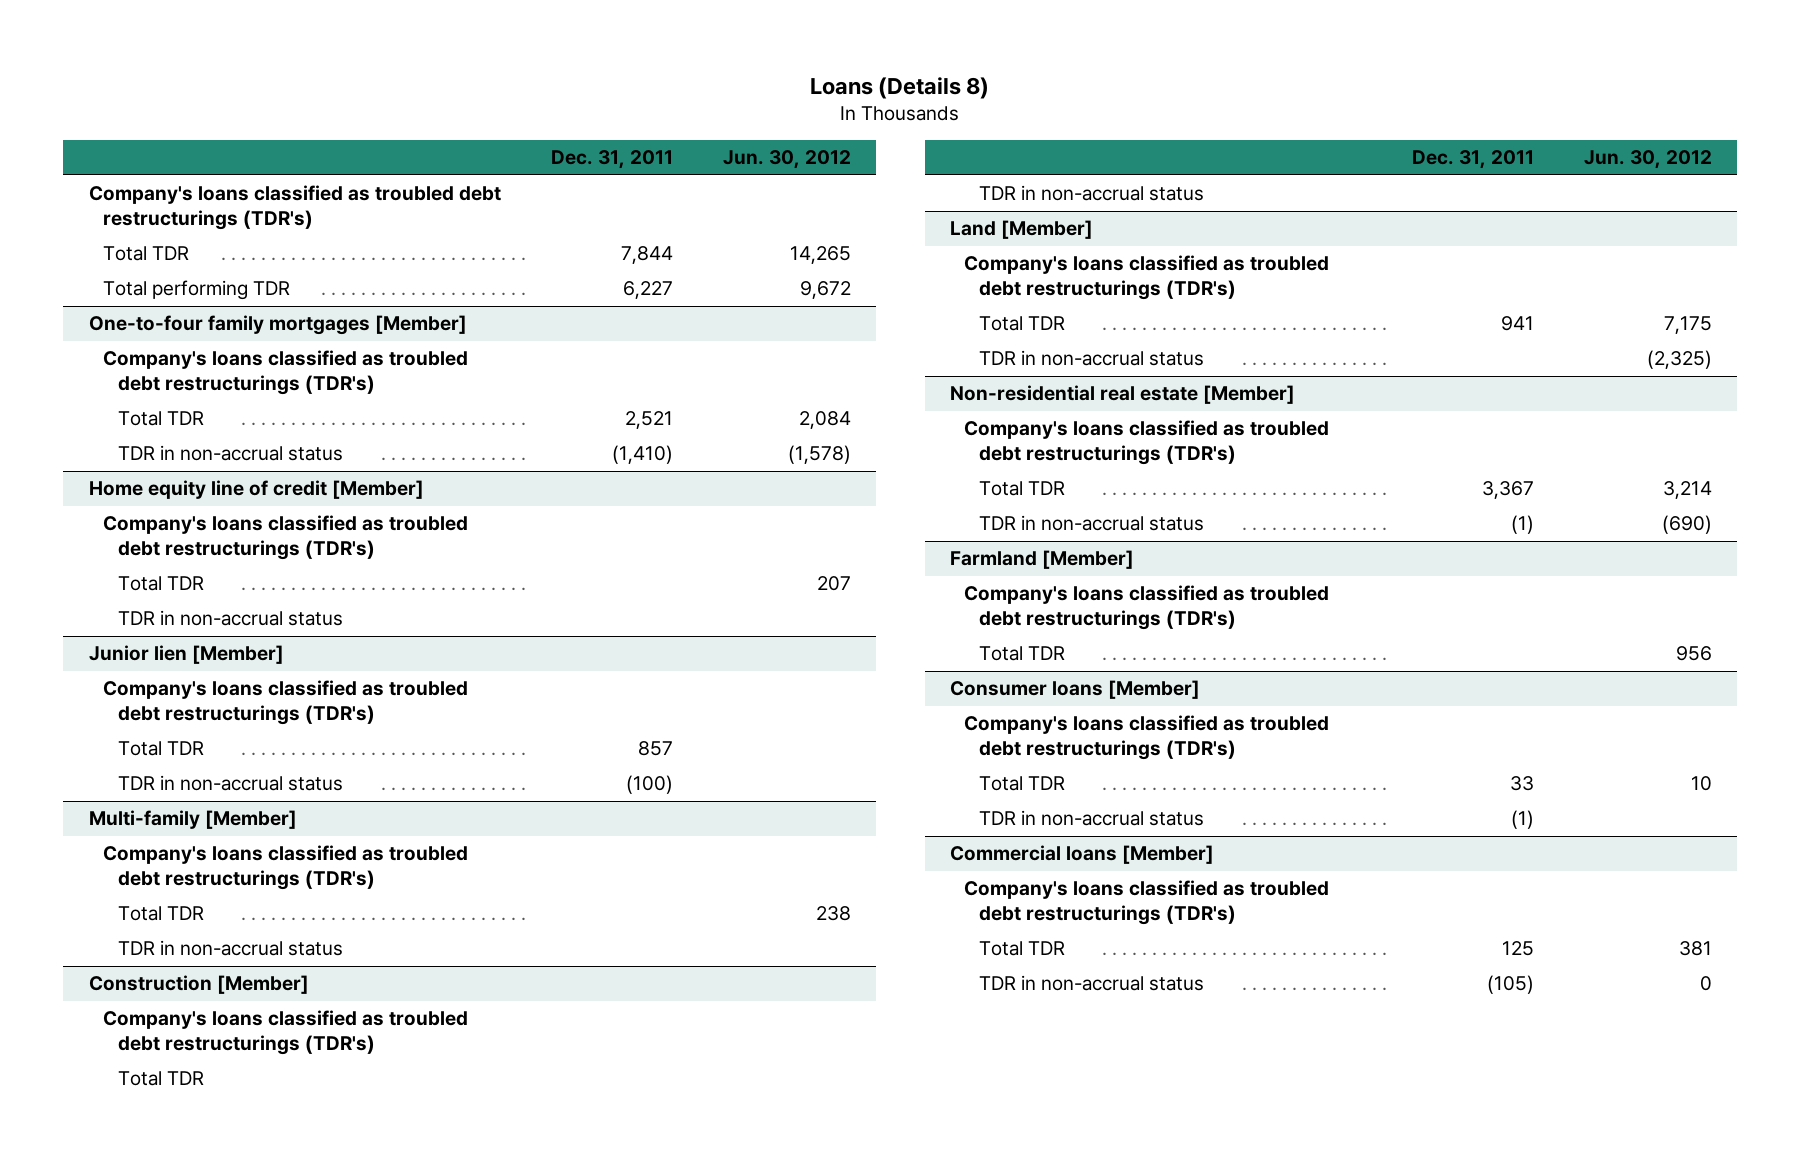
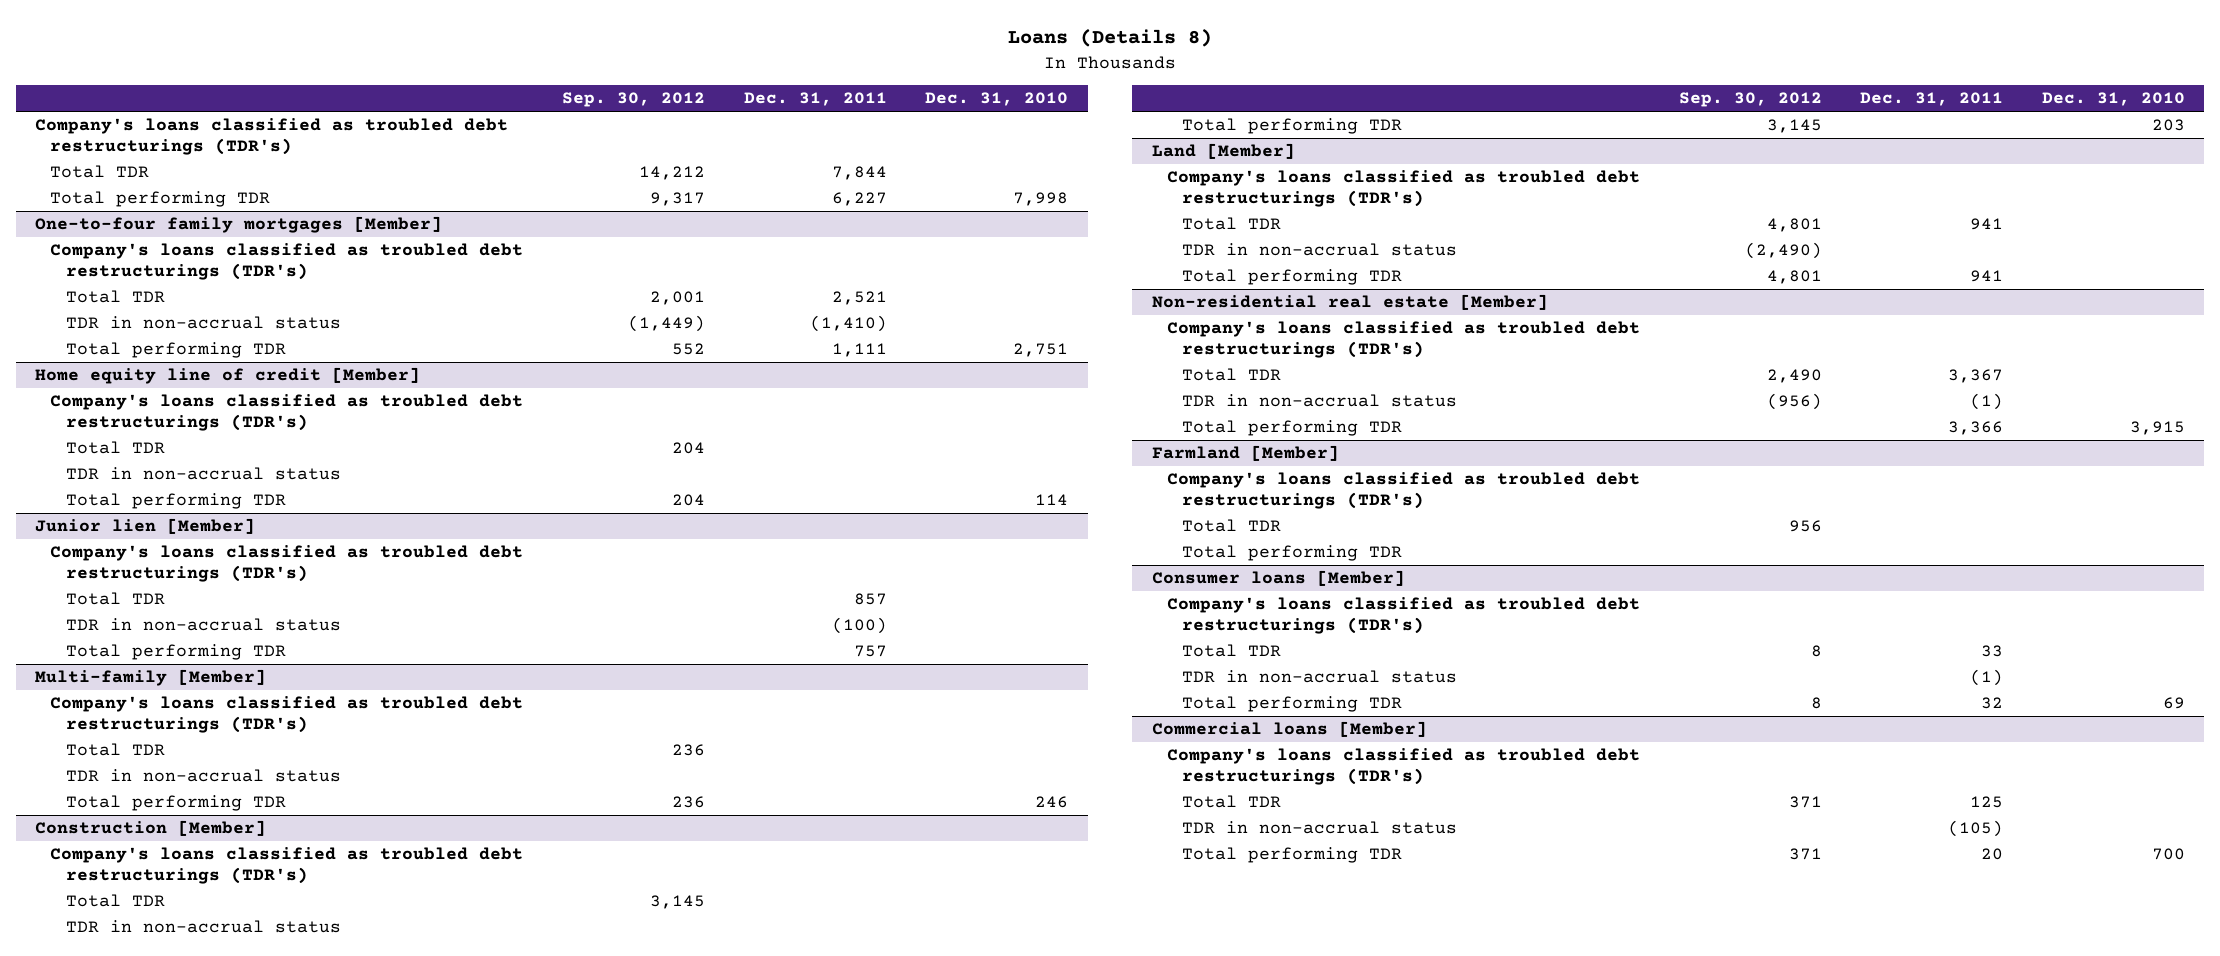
- | Dec. 31, 2011 | Jun. 30, 2012
+ | Sep. 30, 2012 | Dec. 31, 2011 | Dec. 31, 2010
@ One-to-four family mortgages [Member]
+ Total performing TDR | 552 | 1,111 | 2,751
@ Home equity line of credit [Member]
+ Total performing TDR | 204 | | 114
@ Junior lien [Member]
+ Total performing TDR | | 757 |
@ Multi-family [Member]
+ Total performing TDR | 236 | | 246
@ Construction [Member]
+ Total performing TDR | 3,145 | | 203
@ Land [Member]
+ Total performing TDR | 4,801 | 941 |
@ Non-residential real estate [Member]
+ Total performing TDR | | 3,366 | 3,915
@ Farmland [Member]
+ Total performing TDR
@ Consumer loans [Member]
+ Total performing TDR | 8 | 32 | 69
@ Commercial loans [Member]
+ Total performing TDR | 371 | 20 | 700

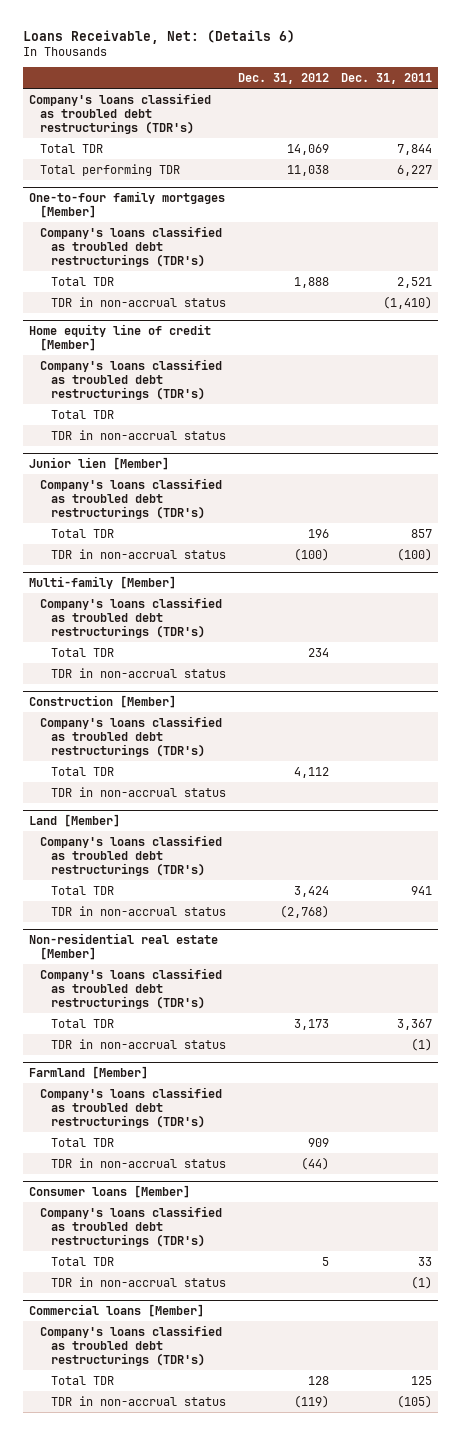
- Loans (Details 8)
+ Loans Receivable, Net: (Details 6)
- | Sep. 30, 2012 | Dec. 31, 2011 | Dec. 31, 2010
+ | Dec. 31, 2012 | Dec. 31, 2011
@ One-to-four family mortgages [Member]
- Total performing TDR | 552 | 1,111 | 2,751
@ Home equity line of credit [Member]
- Total performing TDR | 204 | | 114
@ Junior lien [Member]
- Total performing TDR | | 757 |
@ Multi-family [Member]
- Total performing TDR | 236 | | 246
@ Construction [Member]
- Total performing TDR | 3,145 | | 203
@ Land [Member]
- Total performing TDR | 4,801 | 941 |
@ Non-residential real estate [Member]
- Total performing TDR | | 3,366 | 3,915
@ Farmland [Member]
- Total performing TDR
+ TDR in non-accrual status | (44) |
@ Consumer loans [Member]
- Total performing TDR | 8 | 32 | 69
@ Commercial loans [Member]
- Total performing TDR | 371 | 20 | 700

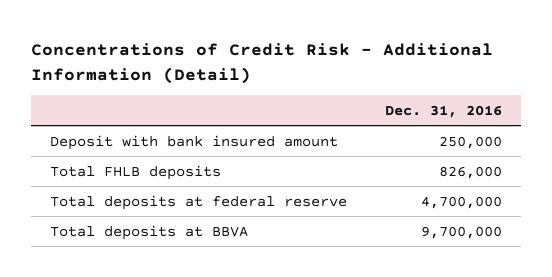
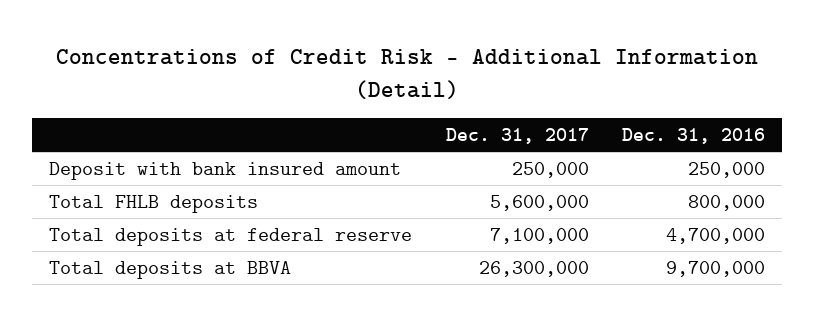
- | Dec. 31, 2016
+ | Dec. 31, 2017 | Dec. 31, 2016
- Total FHLB deposits | 826,000
+ Total FHLB deposits | 5,600,000 | 800,000

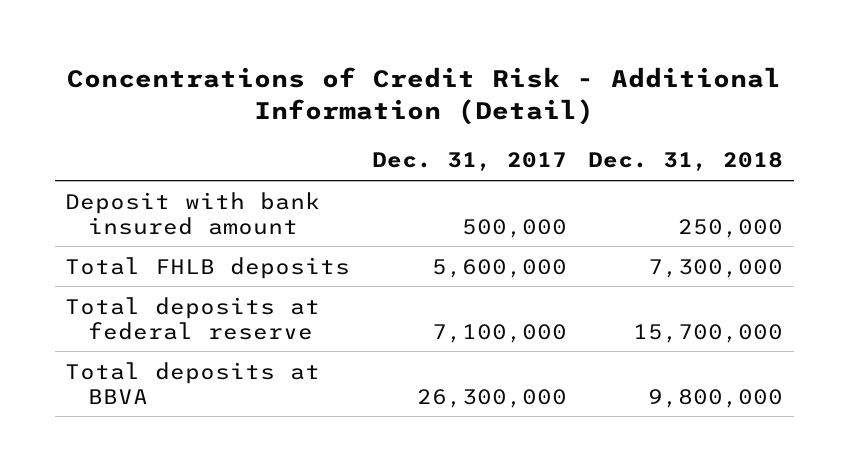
- | Dec. 31, 2017 | Dec. 31, 2016
+ | Dec. 31, 2017 | Dec. 31, 2018
- Deposit with bank insured amount | 250,000 | 250,000
+ Deposit with bank insured amount | 500,000 | 250,000

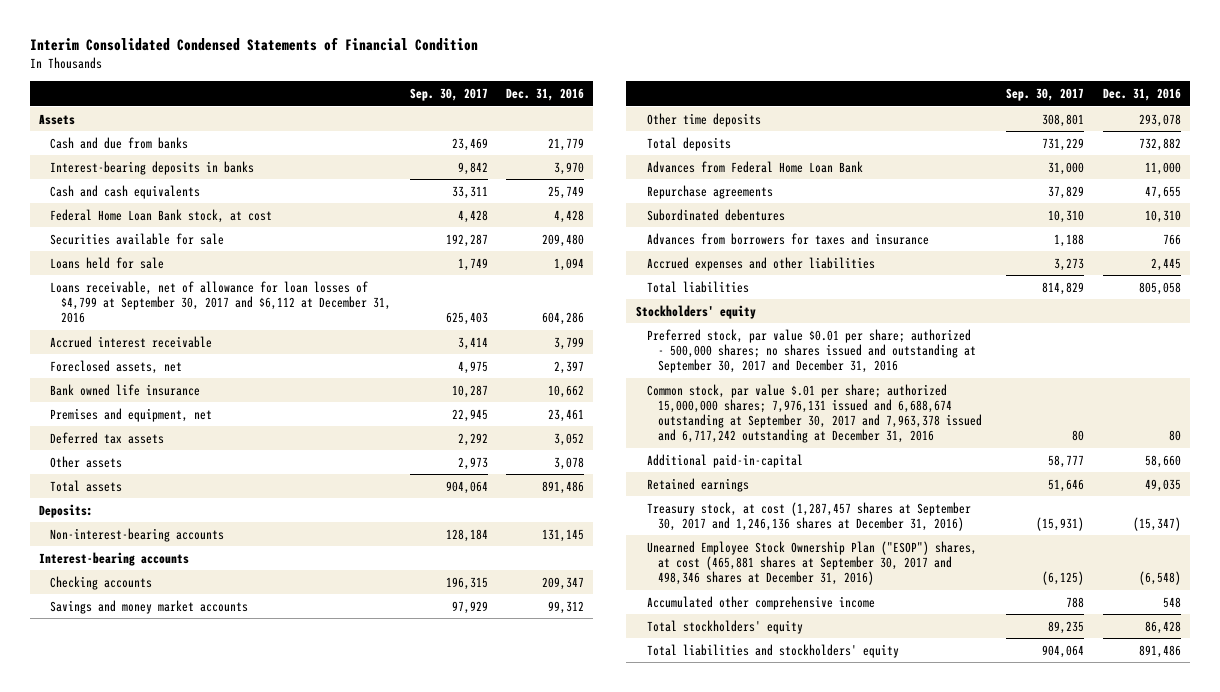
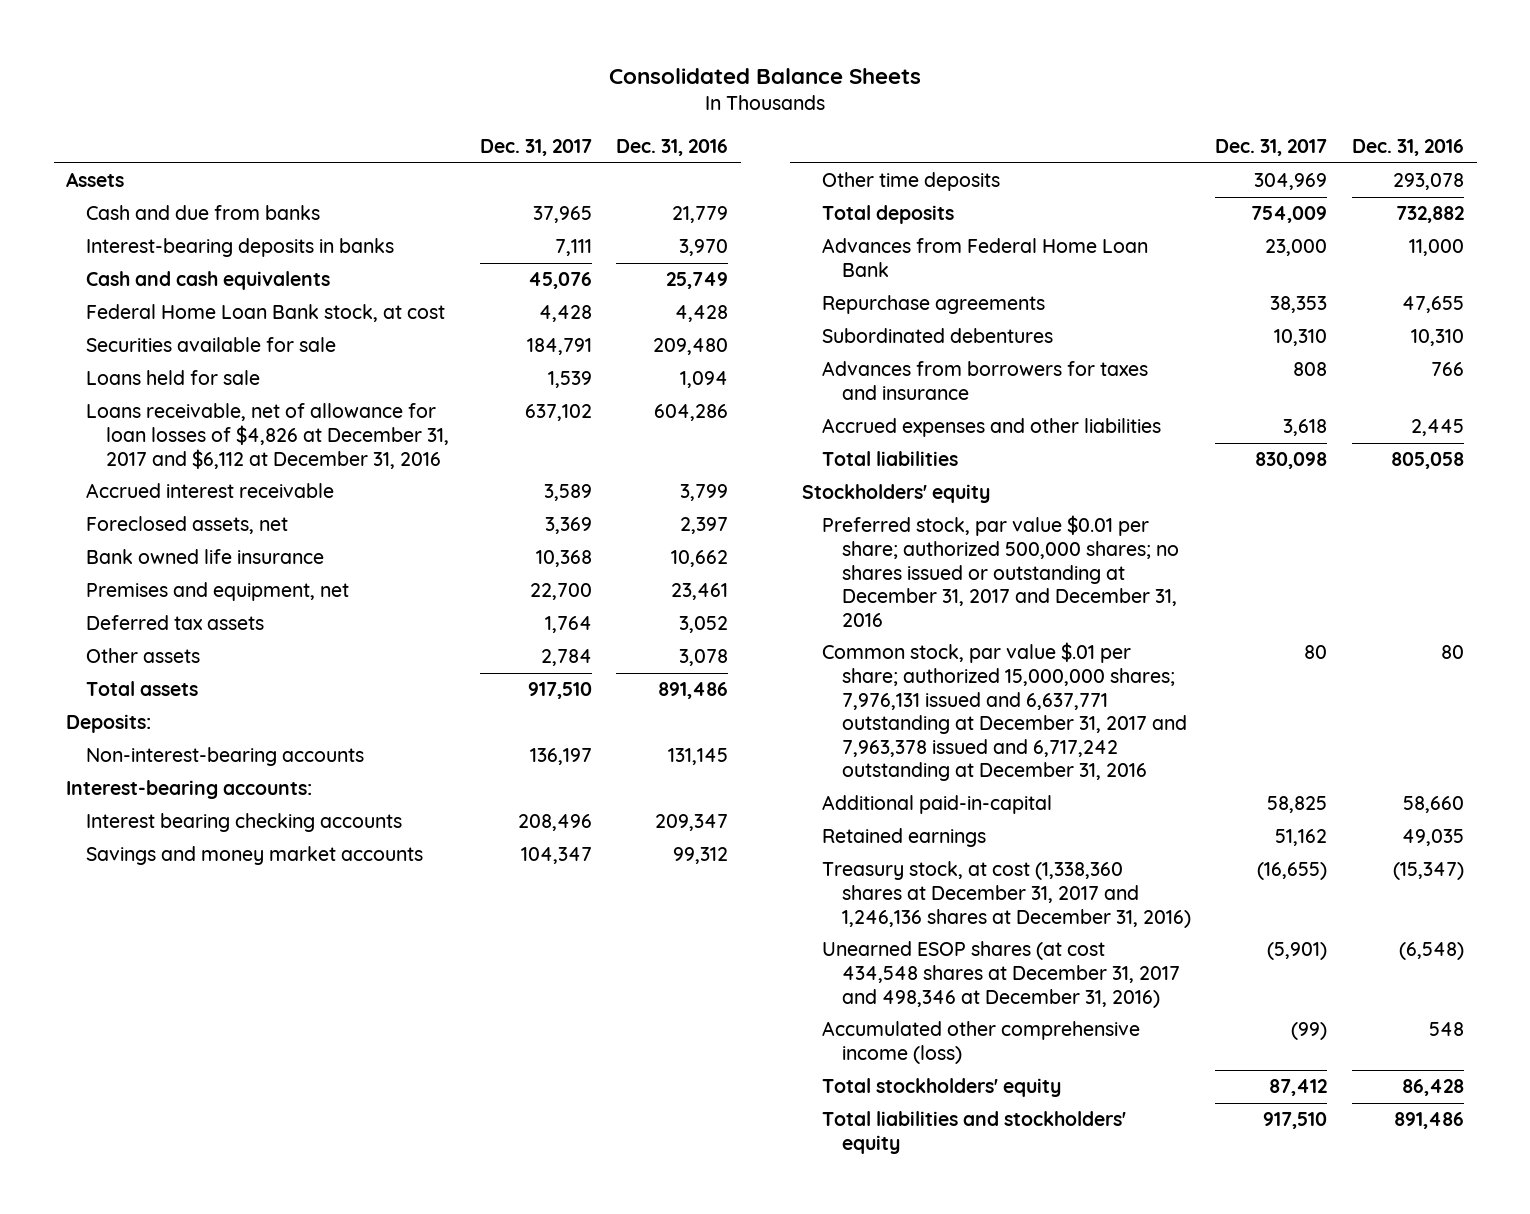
- Interim Consolidated Condensed Statements of Financial Condition
+ Consolidated Balance Sheets
- | Sep. 30, 2017 | Dec. 31, 2016
+ | Dec. 31, 2017 | Dec. 31, 2016
- Loans receivable, net of allowance for loan losses of $4,799 at September 30, 2017 and $6,112 at December 31, 2016 | 625,403 | 604,286
+ Loans receivable, net of allowance for loan losses of $4,826 at December 31, 2017 and $6,112 at December 31, 2016 | 637,102 | 604,286
- Interest-bearing accounts
- Checking accounts | 196,315 | 209,347
+ Interest-bearing accounts:
+ Interest bearing checking accounts | 208,496 | 209,347
- Preferred stock, par value $0.01 per share; authorized - 500,000 shares; no shares issued and outstanding at September 30, 2017 and December 31, 2016
- Common stock, par value $.01 per share; authorized 15,000,000 shares; 7,976,131 issued and 6,688,674 outstanding at September 30, 2017 and 7,963,378 issued and 6,717,242 outstanding at December 31, 2016 | 80 | 80
+ Preferred stock, par value $0.01 per share; authorized 500,000 shares; no shares issued or outstanding at December 31, 2017 and December 31, 2016
+ Common stock, par value $.01 per share; authorized 15,000,000 shares; 7,976,131 issued and 6,637,771 outstanding at December 31, 2017 and 7,963,378 issued and 6,717,242 outstanding at December 31, 2016 | 80 | 80
- Treasury stock, at cost (1,287,457 shares at September 30, 2017 and 1,246,136 shares at December 31, 2016) | (15,931) | (15,347)
- Unearned Employee Stock Ownership Plan ("ESOP") shares, at cost (465,881 shares at September 30, 2017 and 498,346 shares at December 31, 2016) | (6,125) | (6,548)
- Accumulated other comprehensive income | 788 | 548
+ Treasury stock, at cost (1,338,360 shares at December 31, 2017 and 1,246,136 shares at December 31, 2016) | (16,655) | (15,347)
+ Unearned ESOP shares (at cost 434,548 shares at December 31, 2017 and 498,346 at December 31, 2016) | (5,901) | (6,548)
+ Accumulated other comprehensive income (loss) | (99) | 548

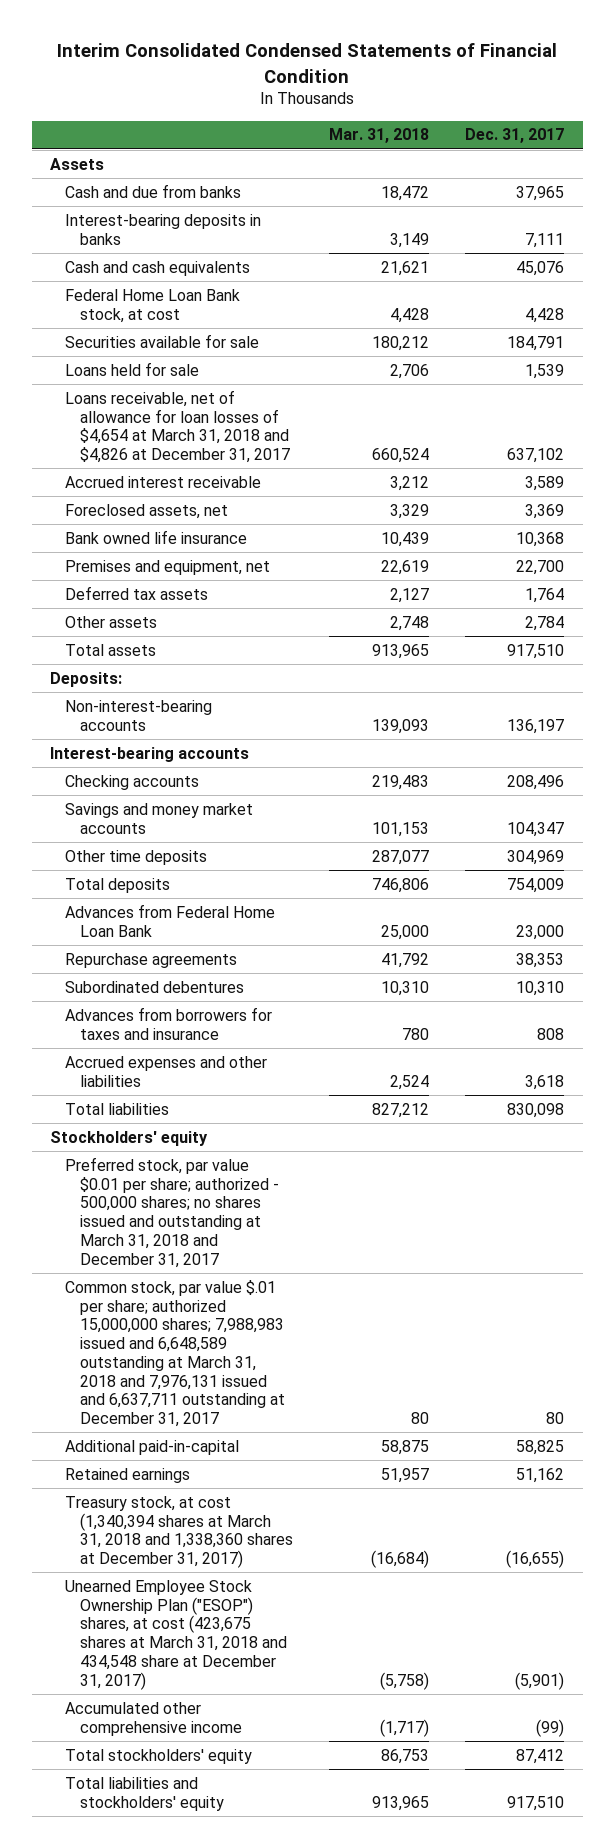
- Consolidated Balance Sheets
+ Interim Consolidated Condensed Statements of Financial Condition
- | Dec. 31, 2017 | Dec. 31, 2016
+ | Mar. 31, 2018 | Dec. 31, 2017
- Loans receivable, net of allowance for loan losses of $4,826 at December 31, 2017 and $6,112 at December 31, 2016 | 637,102 | 604,286
+ Loans receivable, net of allowance for loan losses of $4,654 at March 31, 2018 and $4,826 at December 31, 2017 | 660,524 | 637,102
- Interest-bearing accounts:
- Interest bearing checking accounts | 208,496 | 209,347
+ Interest-bearing accounts
+ Checking accounts | 219,483 | 208,496
- Preferred stock, par value $0.01 per share; authorized 500,000 shares; no shares issued or outstanding at December 31, 2017 and December 31, 2016
- Common stock, par value $.01 per share; authorized 15,000,000 shares; 7,976,131 issued and 6,637,771 outstanding at December 31, 2017 and 7,963,378 issued and 6,717,242 outstanding at December 31, 2016 | 80 | 80
+ Preferred stock, par value $0.01 per share; authorized - 500,000 shares; no shares issued and outstanding at March 31, 2018 and December 31, 2017
+ Common stock, par value $.01 per share; authorized 15,000,000 shares; 7,988,983 issued and 6,648,589 outstanding at March 31, 2018 and 7,976,131 issued and 6,637,711 outstanding at December 31, 2017 | 80 | 80
- Treasury stock, at cost (1,338,360 shares at December 31, 2017 and 1,246,136 shares at December 31, 2016) | (16,655) | (15,347)
- Unearned ESOP shares (at cost 434,548 shares at December 31, 2017 and 498,346 at December 31, 2016) | (5,901) | (6,548)
- Accumulated other comprehensive income (loss) | (99) | 548
+ Treasury stock, at cost (1,340,394 shares at March 31, 2018 and 1,338,360 shares at December 31, 2017) | (16,684) | (16,655)
+ Unearned Employee Stock Ownership Plan ("ESOP") shares, at cost (423,675 shares at March 31, 2018 and 434,548 share at December 31, 2017) | (5,758) | (5,901)
+ Accumulated other comprehensive income | (1,717) | (99)

